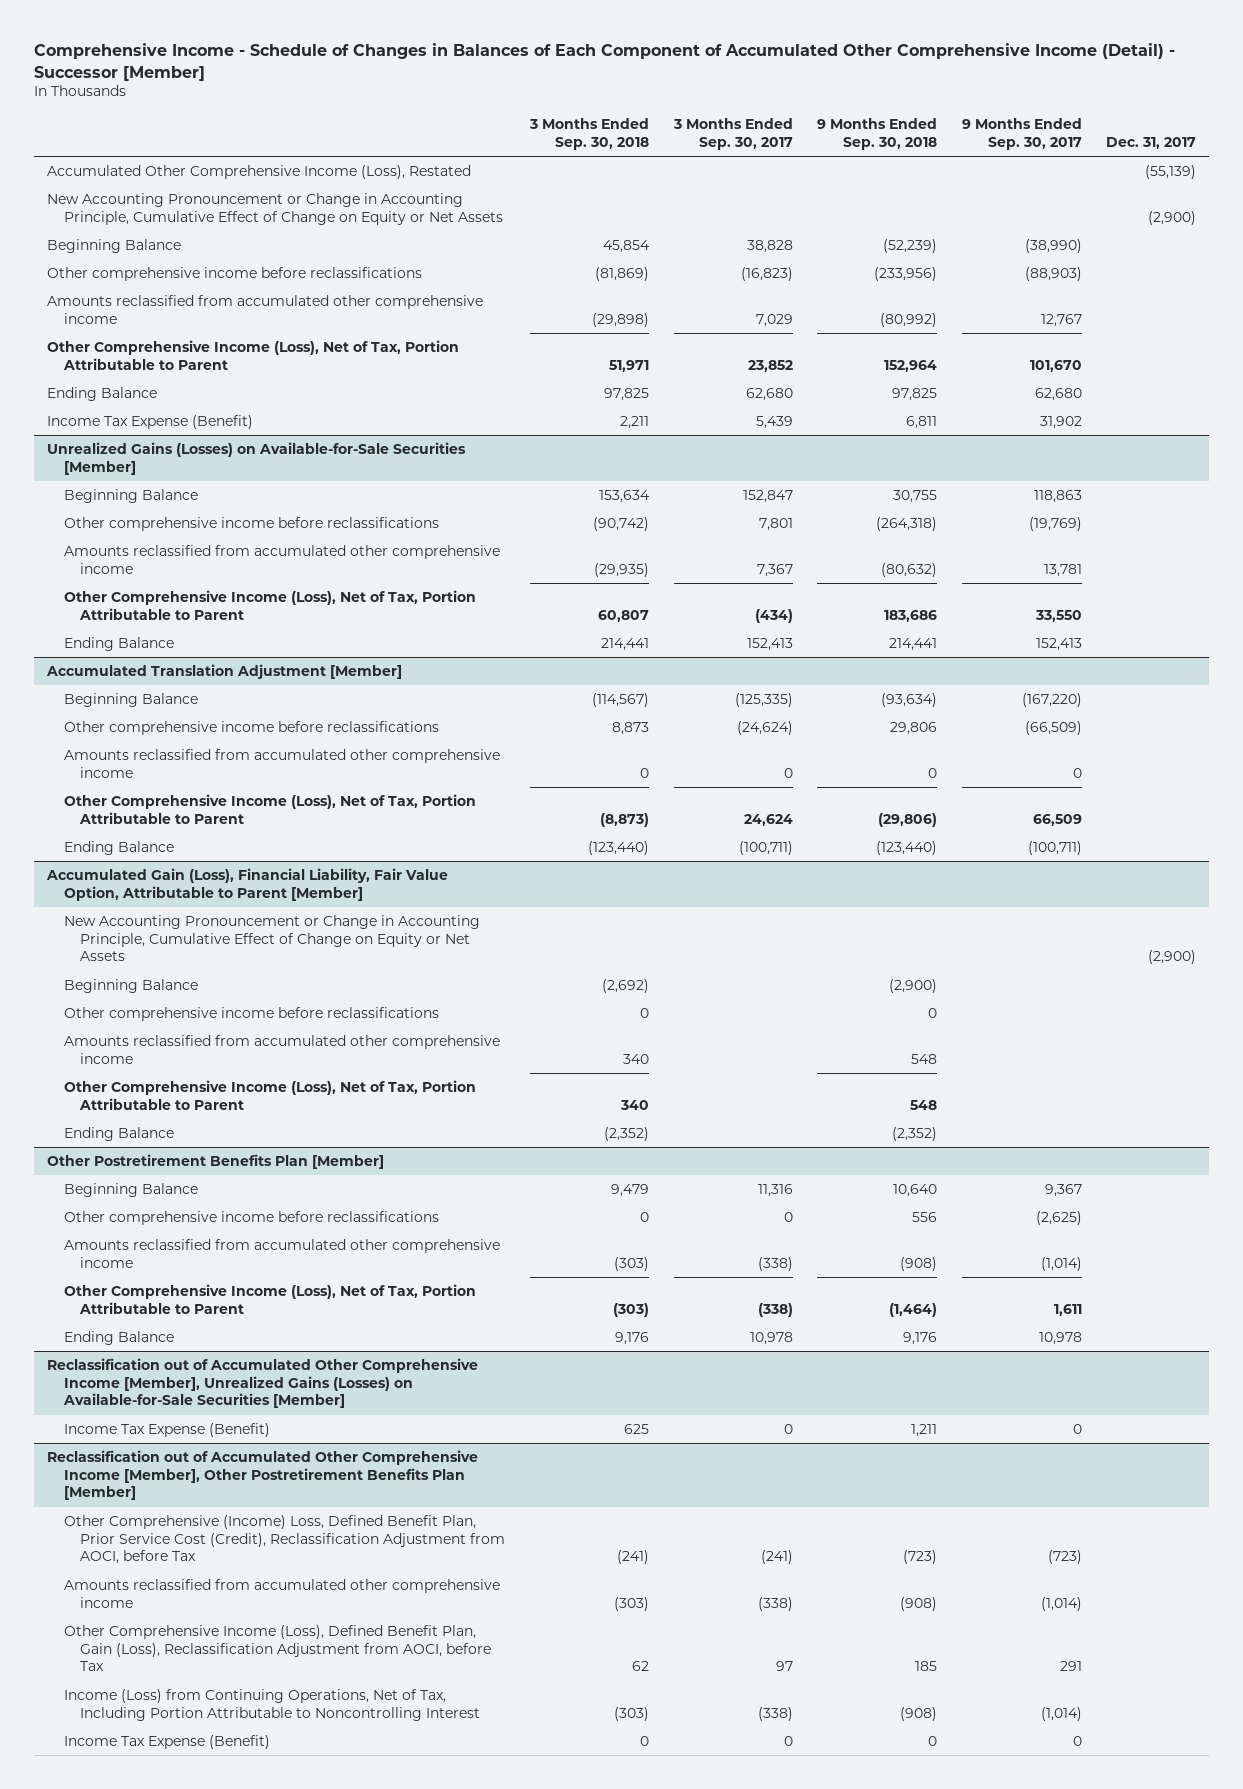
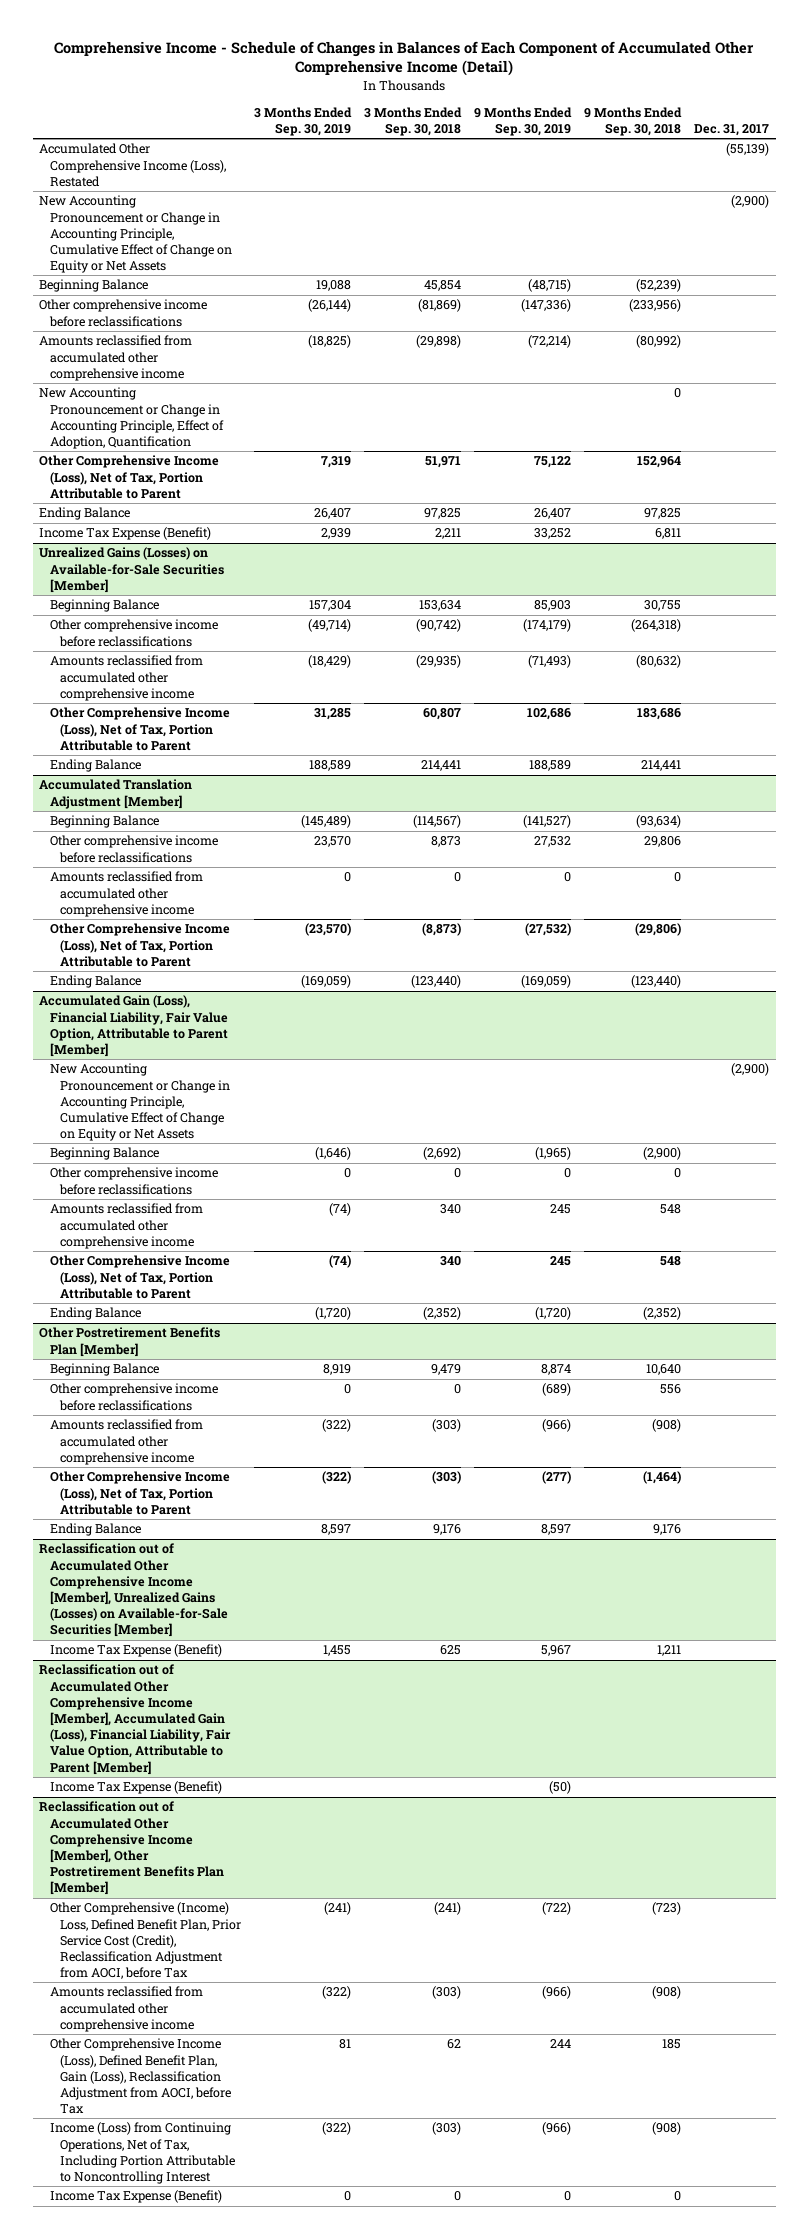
- Comprehensive Income - Schedule of Changes in Balances of Each Component of Accumulated Other Comprehensive Income (Detail) - Successor [Member]
+ Comprehensive Income - Schedule of Changes in Balances of Each Component of Accumulated Other Comprehensive Income (Detail)
- | 3 Months Ended Sep. 30, 2018 | 3 Months Ended Sep. 30, 2017 | 9 Months Ended Sep. 30, 2018 | 9 Months Ended Sep. 30, 2017 | Dec. 31, 2017
+ | 3 Months Ended Sep. 30, 2019 | 3 Months Ended Sep. 30, 2018 | 9 Months Ended Sep. 30, 2019 | 9 Months Ended Sep. 30, 2018 | Dec. 31, 2017
+ New Accounting Pronouncement or Change in Accounting Principle, Effect of Adoption, Quantification | | | | 0 |
+ Reclassification out of Accumulated Other Comprehensive Income [Member], Accumulated Gain (Loss), Financial Liability, Fair Value Option, Attributable to Parent [Member]
+ Income Tax Expense (Benefit) | | | (50) | |

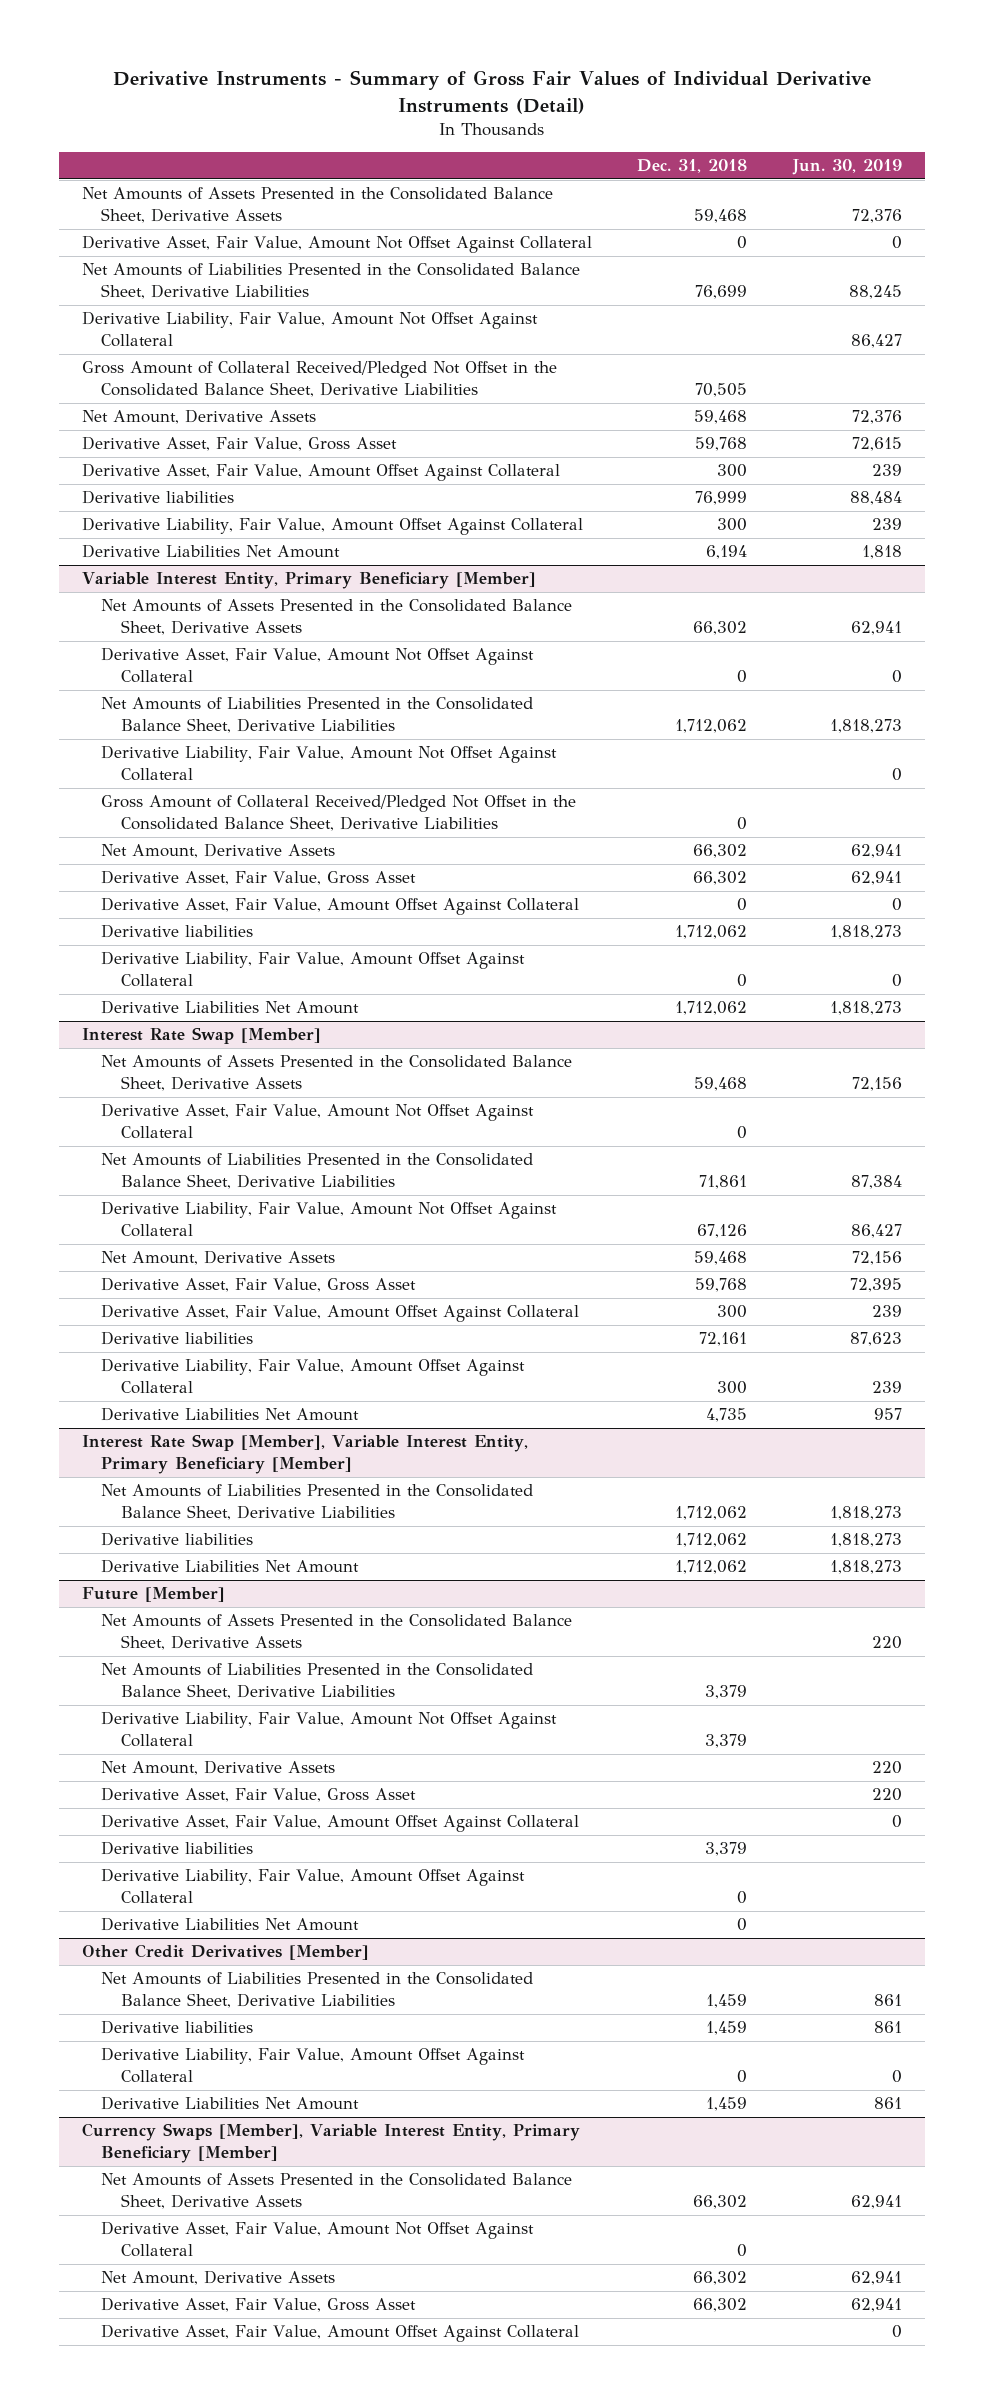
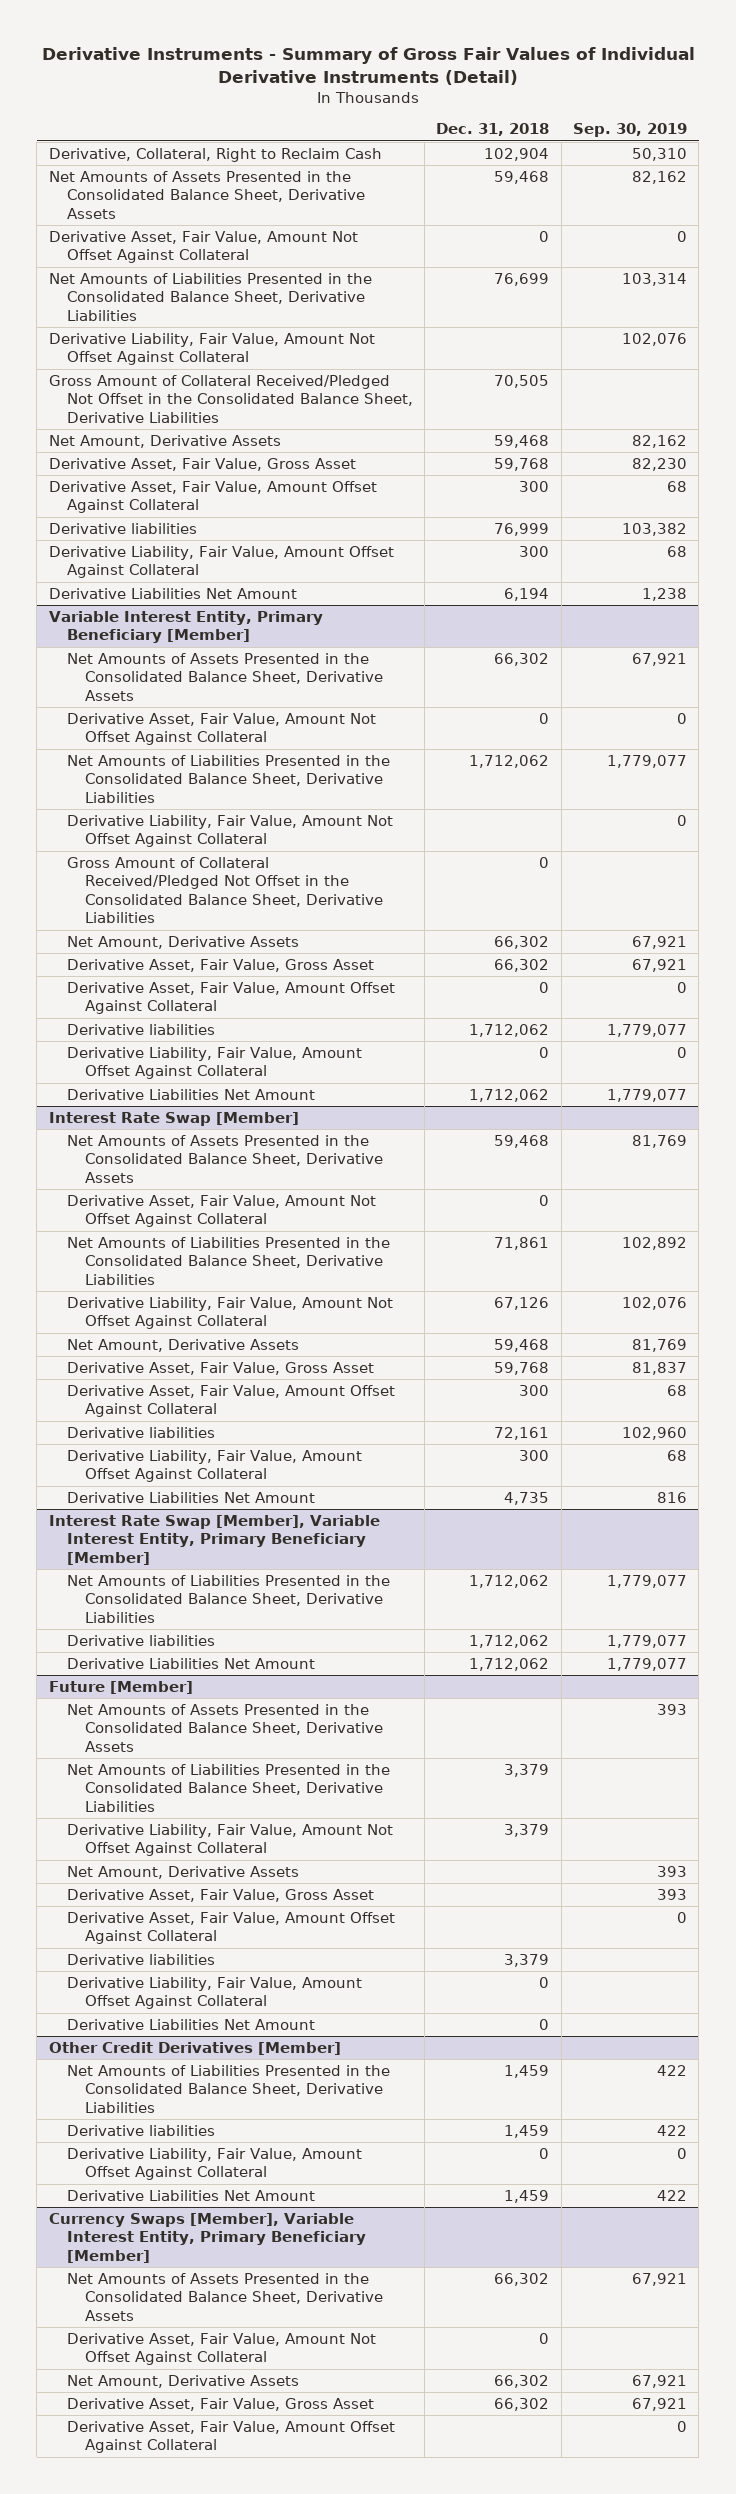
- | Dec. 31, 2018 | Jun. 30, 2019
+ | Dec. 31, 2018 | Sep. 30, 2019
+ Derivative, Collateral, Right to Reclaim Cash | 102,904 | 50,310

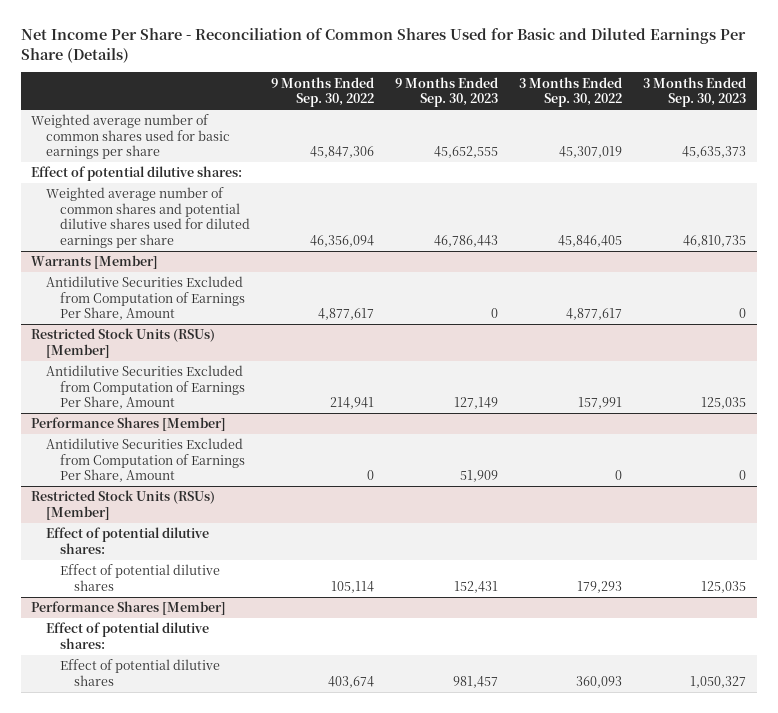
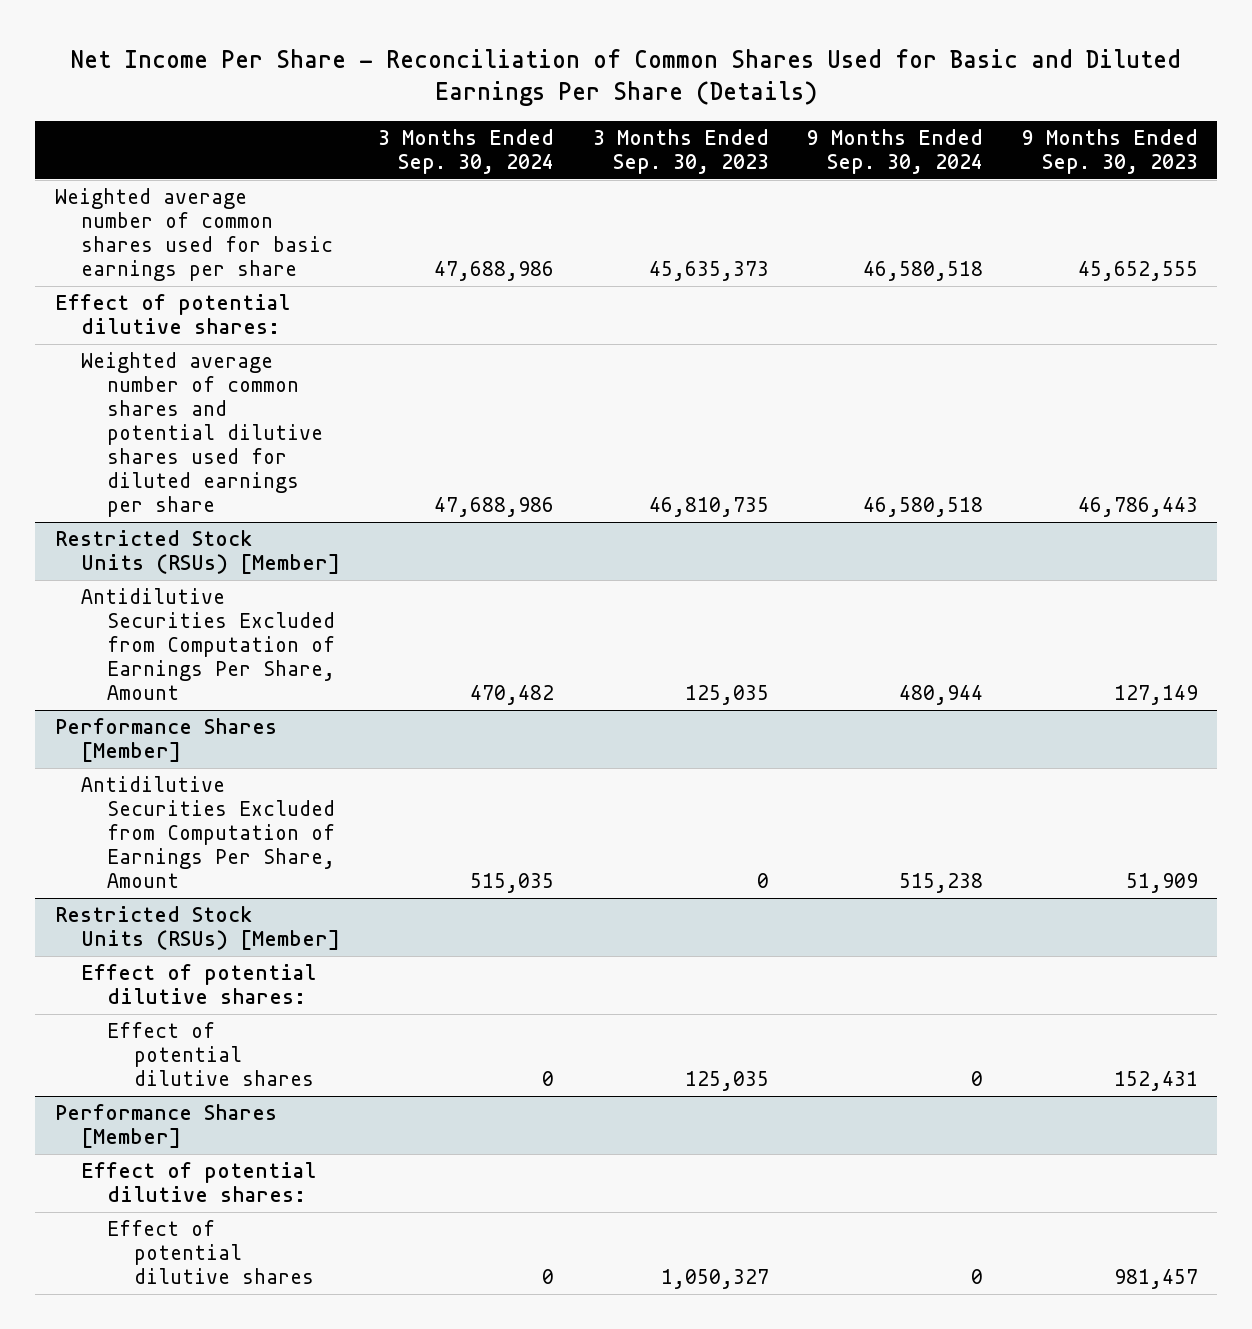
- | 9 Months Ended Sep. 30, 2022 | 9 Months Ended Sep. 30, 2023 | 3 Months Ended Sep. 30, 2022 | 3 Months Ended Sep. 30, 2023
+ | 3 Months Ended Sep. 30, 2024 | 3 Months Ended Sep. 30, 2023 | 9 Months Ended Sep. 30, 2024 | 9 Months Ended Sep. 30, 2023
- Warrants [Member]
- Antidilutive Securities Excluded from Computation of Earnings Per Share, Amount | 4,877,617 | 0 | 4,877,617 | 0

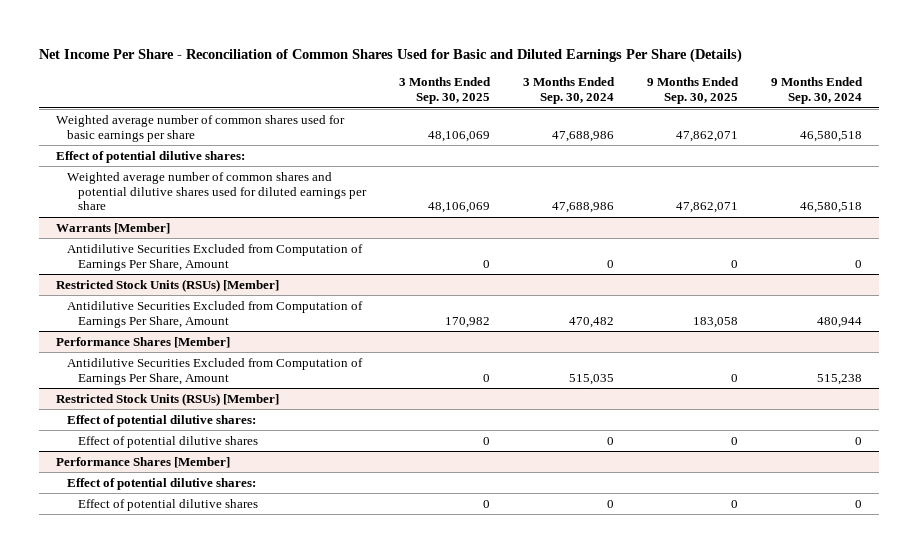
- | 3 Months Ended Sep. 30, 2024 | 3 Months Ended Sep. 30, 2023 | 9 Months Ended Sep. 30, 2024 | 9 Months Ended Sep. 30, 2023
+ | 3 Months Ended Sep. 30, 2025 | 3 Months Ended Sep. 30, 2024 | 9 Months Ended Sep. 30, 2025 | 9 Months Ended Sep. 30, 2024
+ Warrants [Member]
+ Antidilutive Securities Excluded from Computation of Earnings Per Share, Amount | 0 | 0 | 0 | 0

